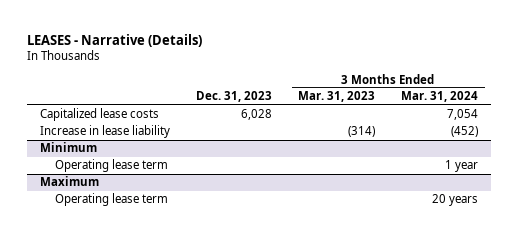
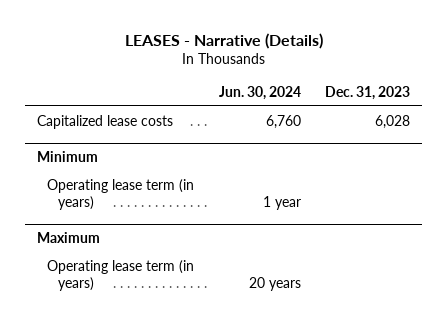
- | Dec. 31, 2023 | 3 Months Ended Mar. 31, 2023 | 3 Months Ended Mar. 31, 2024
+ | Jun. 30, 2024 | Dec. 31, 2023
- Increase in lease liability | | (314) | (452)
@ Minimum
- Operating lease term | | | 1 year
+ Operating lease term (in years) | 1 year |
@ Maximum
- Operating lease term | | | 20 years
+ Operating lease term (in years) | 20 years |

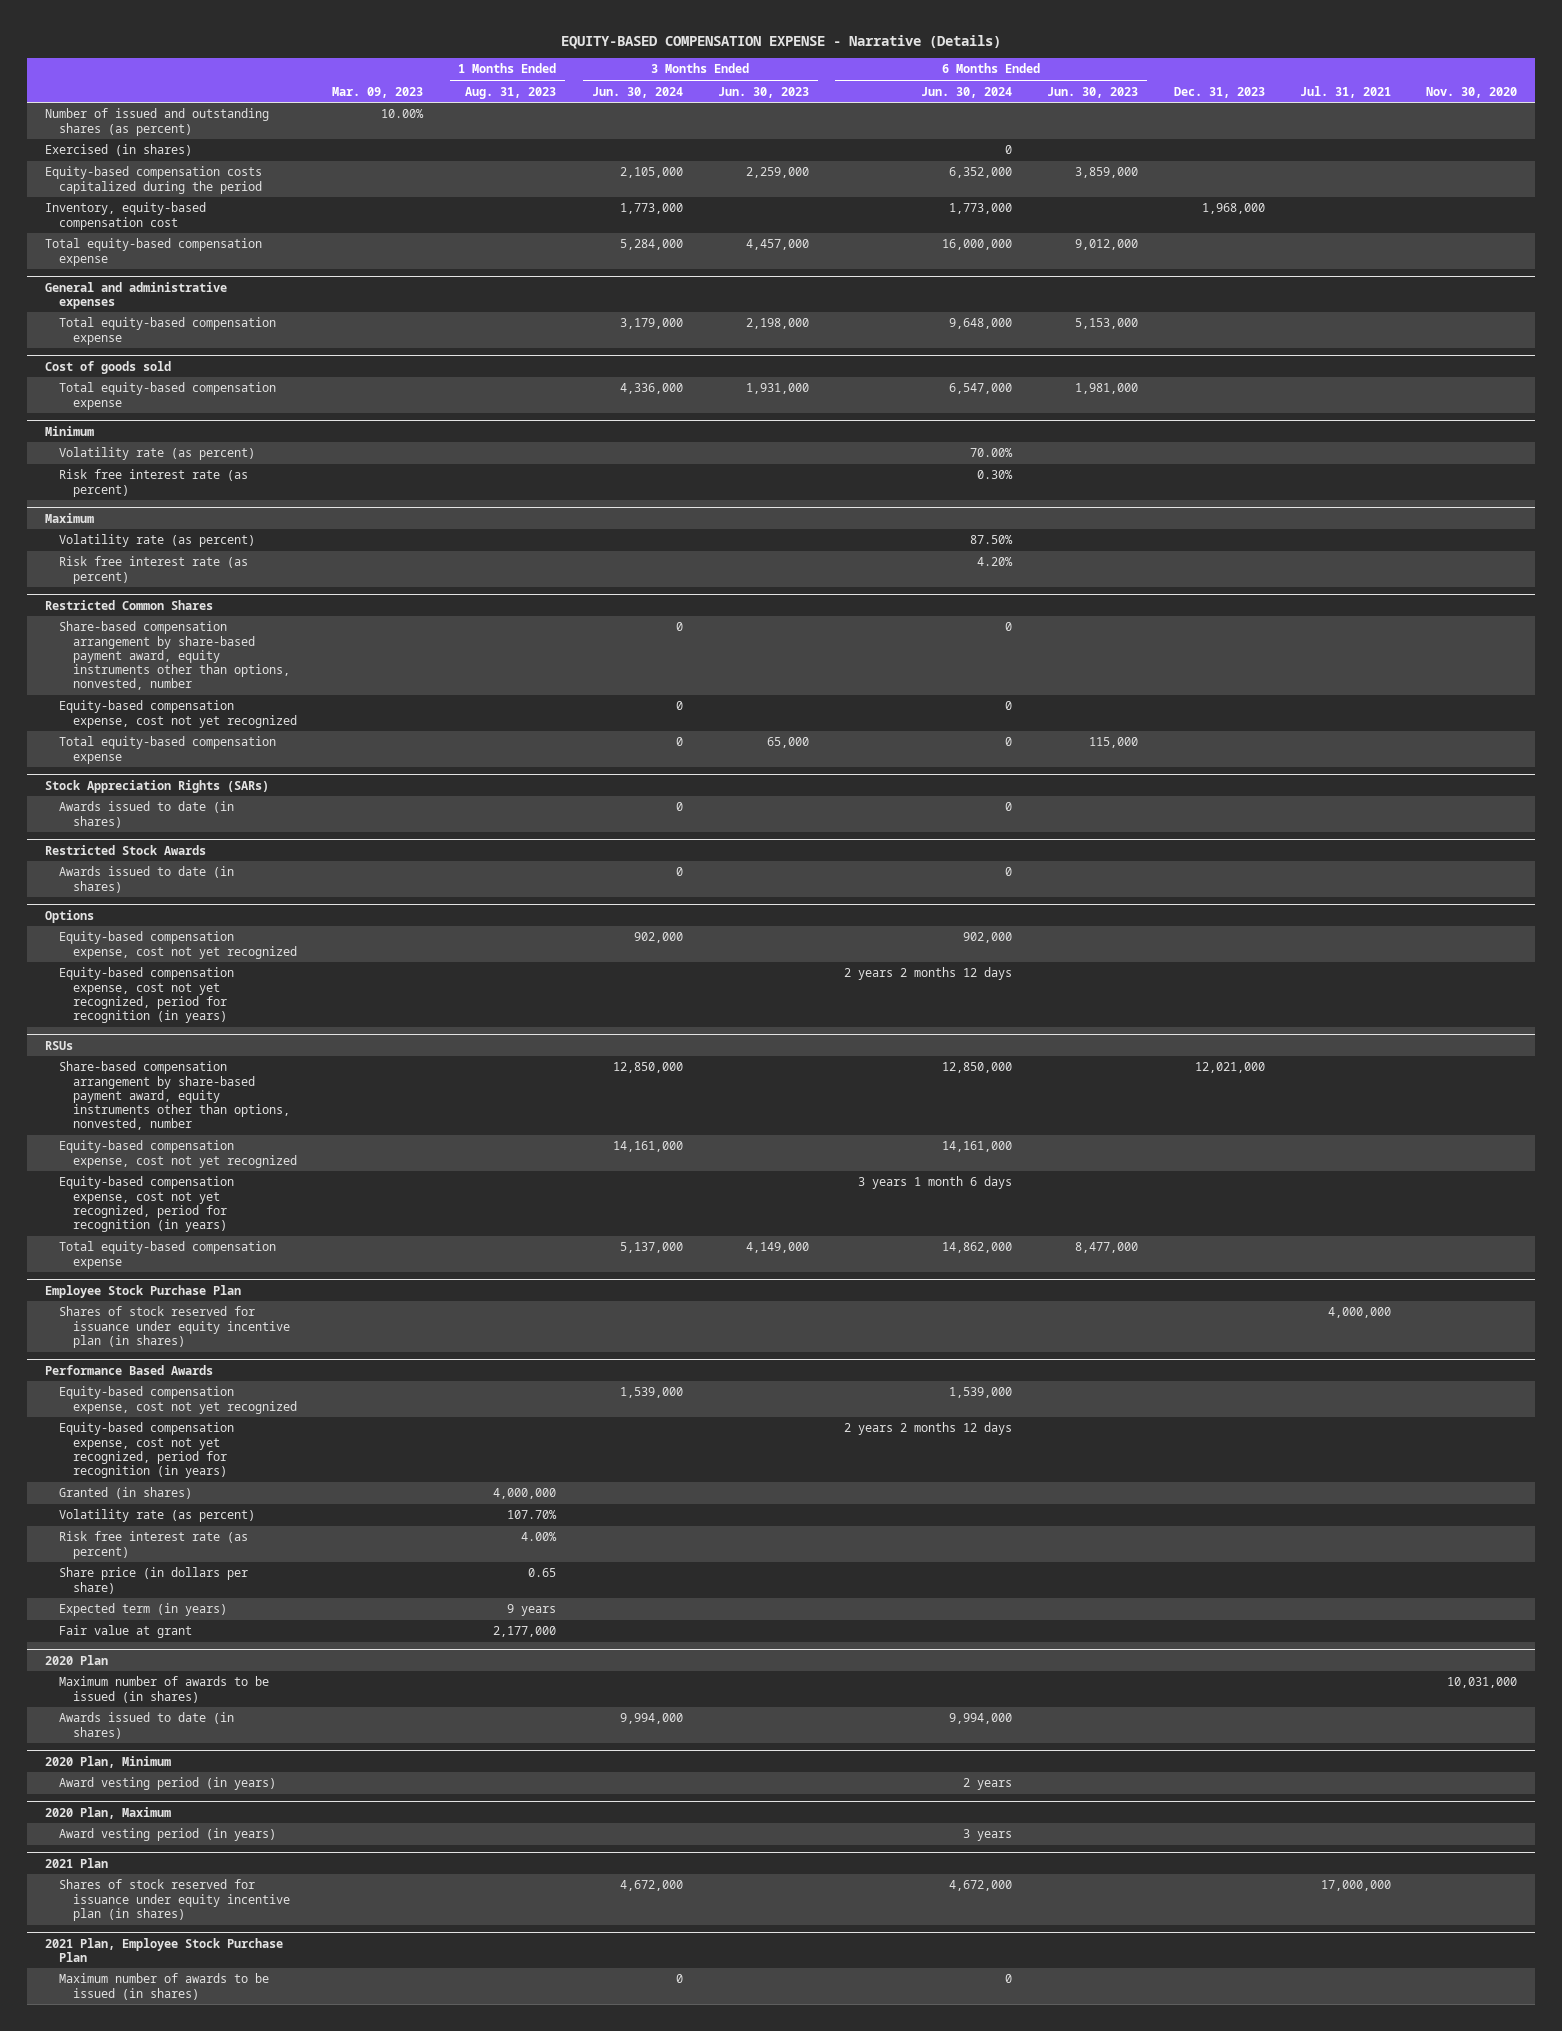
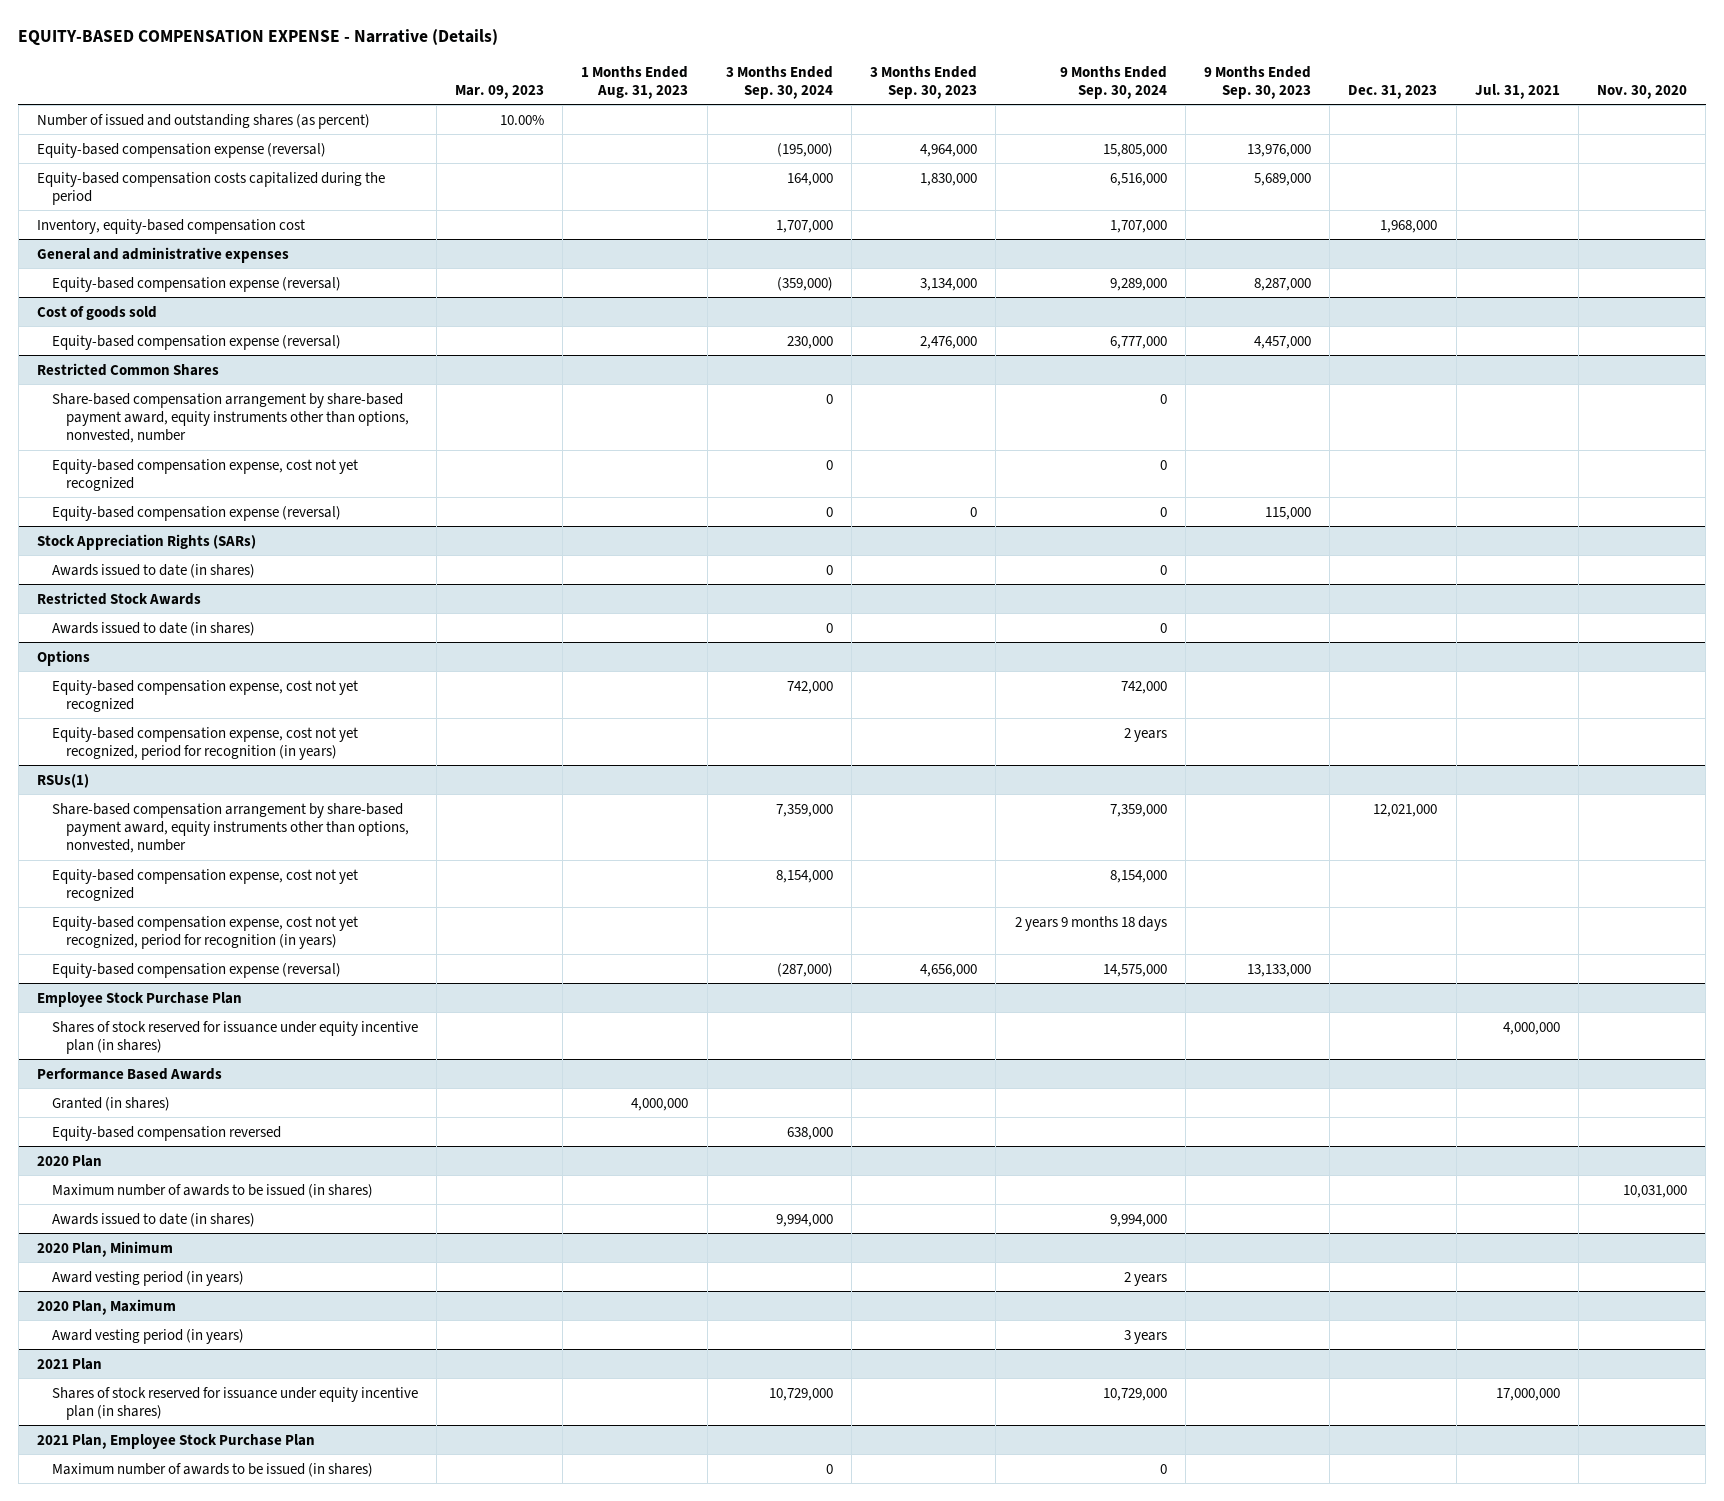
- | Mar. 09, 2023 | 1 Months Ended Aug. 31, 2023 | 3 Months Ended Jun. 30, 2024 | 3 Months Ended Jun. 30, 2023 | 6 Months Ended Jun. 30, 2024 | 6 Months Ended Jun. 30, 2023 | Dec. 31, 2023 | Jul. 31, 2021 | Nov. 30, 2020
+ | Mar. 09, 2023 | 1 Months Ended Aug. 31, 2023 | 3 Months Ended Sep. 30, 2024 | 3 Months Ended Sep. 30, 2023 | 9 Months Ended Sep. 30, 2024 | 9 Months Ended Sep. 30, 2023 | Dec. 31, 2023 | Jul. 31, 2021 | Nov. 30, 2020
- Exercised (in shares) | | | | | 0 | | | |
+ Equity-based compensation expense (reversal) | | | (195,000) | 4,964,000 | 15,805,000 | 13,976,000 | | |
- Total equity-based compensation expense | | | 5,284,000 | 4,457,000 | 16,000,000 | 9,012,000 | | |
@ General and administrative expenses
- Total equity-based compensation expense | | | 3,179,000 | 2,198,000 | 9,648,000 | 5,153,000 | | |
+ Equity-based compensation expense (reversal) | | | (359,000) | 3,134,000 | 9,289,000 | 8,287,000 | | |
@ Cost of goods sold
- Total equity-based compensation expense | | | 4,336,000 | 1,931,000 | 6,547,000 | 1,981,000 | | |
- Minimum
- Volatility rate (as percent) | | | | | 70.00% | | | |
- Risk free interest rate (as percent) | | | | | 0.30% | | | |
- Maximum
- Volatility rate (as percent) | | | | | 87.50% | | | |
- Risk free interest rate (as percent) | | | | | 4.20% | | | |
@ Cost of goods sold
+ Equity-based compensation expense (reversal) | | | 230,000 | 2,476,000 | 6,777,000 | 4,457,000 | | |
@ Restricted Common Shares
- Total equity-based compensation expense | | | 0 | 65,000 | 0 | 115,000 | | |
+ Equity-based compensation expense (reversal) | | | 0 | 0 | 0 | 115,000 | | |
- RSUs
+ RSUs(1)
- Total equity-based compensation expense | | | 5,137,000 | 4,149,000 | 14,862,000 | 8,477,000 | | |
+ Equity-based compensation expense (reversal) | | | (287,000) | 4,656,000 | 14,575,000 | 13,133,000 | | |
@ Performance Based Awards
- Equity-based compensation expense, cost not yet recognized | | | 1,539,000 | | 1,539,000 | | | |
- Equity-based compensation expense, cost not yet recognized, period for recognition (in years) | | | | | 2 years 2 months 12 days | | | |
- Volatility rate (as percent) | | 107.70% | | | | | | |
- Risk free interest rate (as percent) | | 4.00% | | | | | | |
- Share price (in dollars per share) | | 0.65 | | | | | | |
- Expected term (in years) | | 9 years | | | | | | |
- Fair value at grant | | 2,177,000 | | | | | | |
+ Equity-based compensation reversed | | | 638,000 | | | | | |

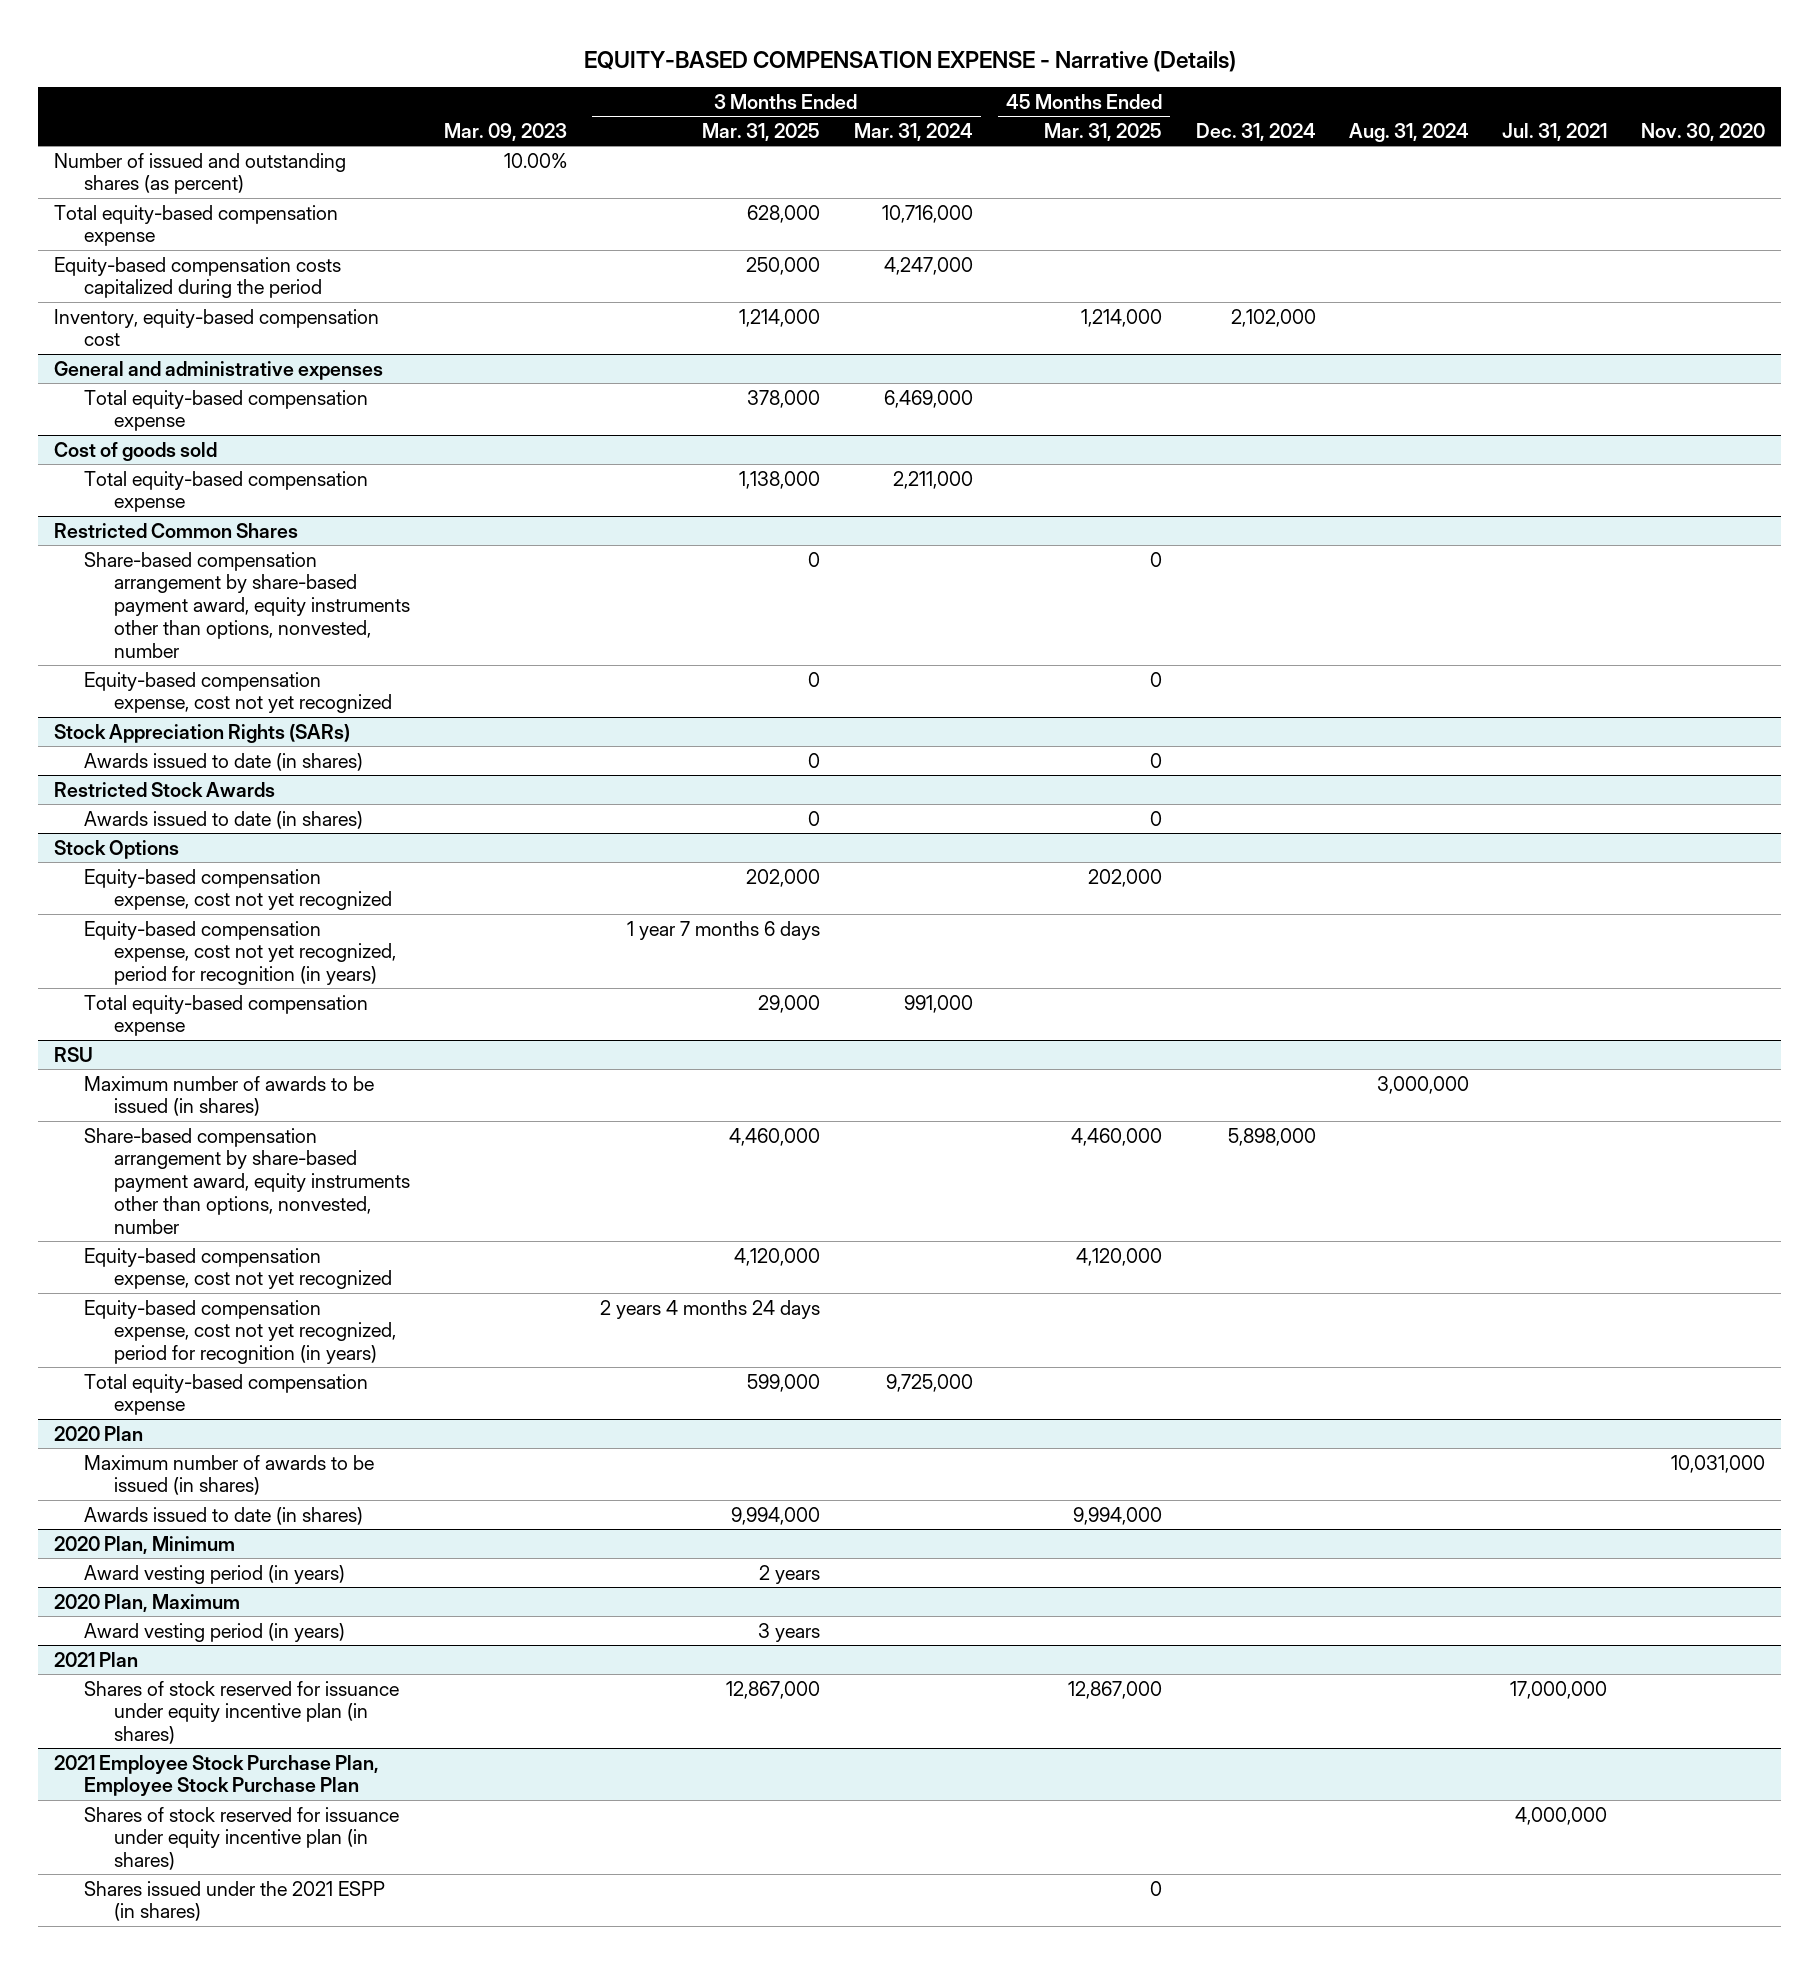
- | Mar. 09, 2023 | 1 Months Ended Aug. 31, 2023 | 3 Months Ended Sep. 30, 2024 | 3 Months Ended Sep. 30, 2023 | 9 Months Ended Sep. 30, 2024 | 9 Months Ended Sep. 30, 2023 | Dec. 31, 2023 | Jul. 31, 2021 | Nov. 30, 2020
+ | Mar. 09, 2023 | 3 Months Ended Mar. 31, 2025 | 3 Months Ended Mar. 31, 2024 | 45 Months Ended Mar. 31, 2025 | Dec. 31, 2024 | Aug. 31, 2024 | Jul. 31, 2021 | Nov. 30, 2020
- Equity-based compensation expense (reversal) | | | (195,000) | 4,964,000 | 15,805,000 | 13,976,000 | | |
+ Total equity-based compensation expense | | 628,000 | 10,716,000 | | | | |
@ General and administrative expenses
- Equity-based compensation expense (reversal) | | | (359,000) | 3,134,000 | 9,289,000 | 8,287,000 | | |
+ Total equity-based compensation expense | | 378,000 | 6,469,000 | | | | |
@ Cost of goods sold
- Equity-based compensation expense (reversal) | | | 230,000 | 2,476,000 | 6,777,000 | 4,457,000 | | |
+ Total equity-based compensation expense | | 1,138,000 | 2,211,000 | | | | |
@ Restricted Common Shares
- Equity-based compensation expense (reversal) | | | 0 | 0 | 0 | 115,000 | | |
- Options
+ Stock Options
- RSUs(1)
+ Total equity-based compensation expense | | 29,000 | 991,000 | | | | |
+ RSU
+ Maximum number of awards to be issued (in shares) | | | | | | 3,000,000 | |
- Equity-based compensation expense (reversal) | | | (287,000) | 4,656,000 | 14,575,000 | 13,133,000 | | |
- Employee Stock Purchase Plan
- Shares of stock reserved for issuance under equity incentive plan (in shares) | | | | | | | | 4,000,000 |
- Performance Based Awards
- Granted (in shares) | | 4,000,000 | | | | | | |
- Equity-based compensation reversed | | | 638,000 | | | | | |
+ Total equity-based compensation expense | | 599,000 | 9,725,000 | | | | |
- 2021 Plan, Employee Stock Purchase Plan
- Maximum number of awards to be issued (in shares) | | | 0 | | 0 | | | |
+ 2021 Employee Stock Purchase Plan, Employee Stock Purchase Plan
+ Shares of stock reserved for issuance under equity incentive plan (in shares) | | | | | | | 4,000,000 |
+ Shares issued under the 2021 ESPP (in shares) | | | | 0 | | | |

